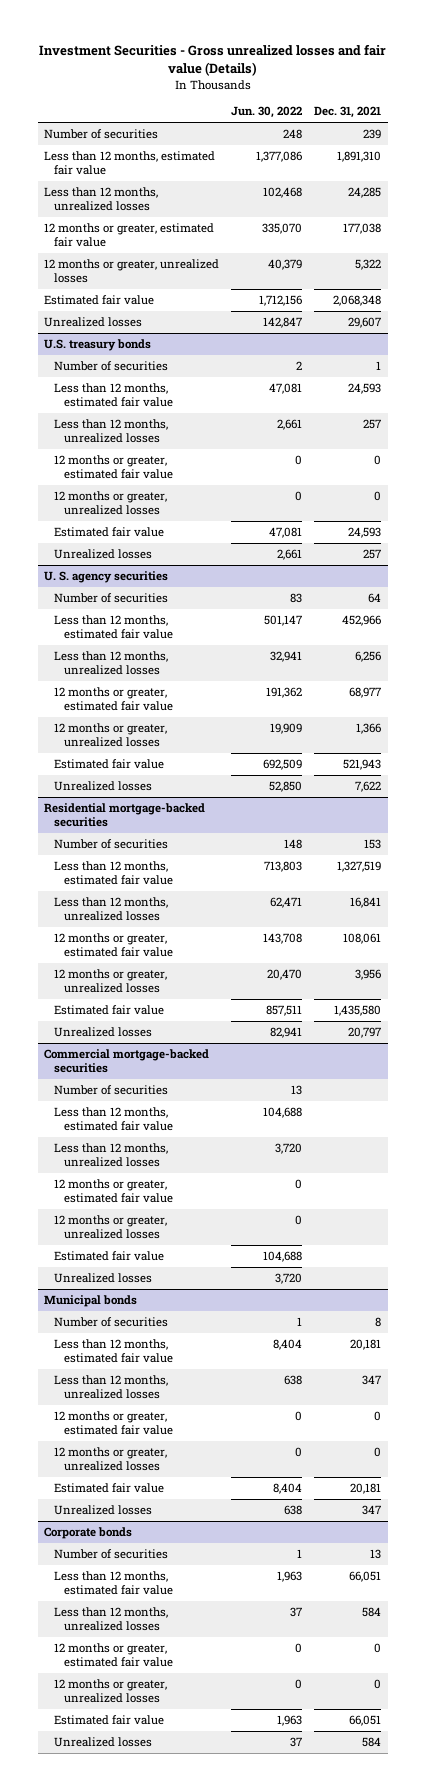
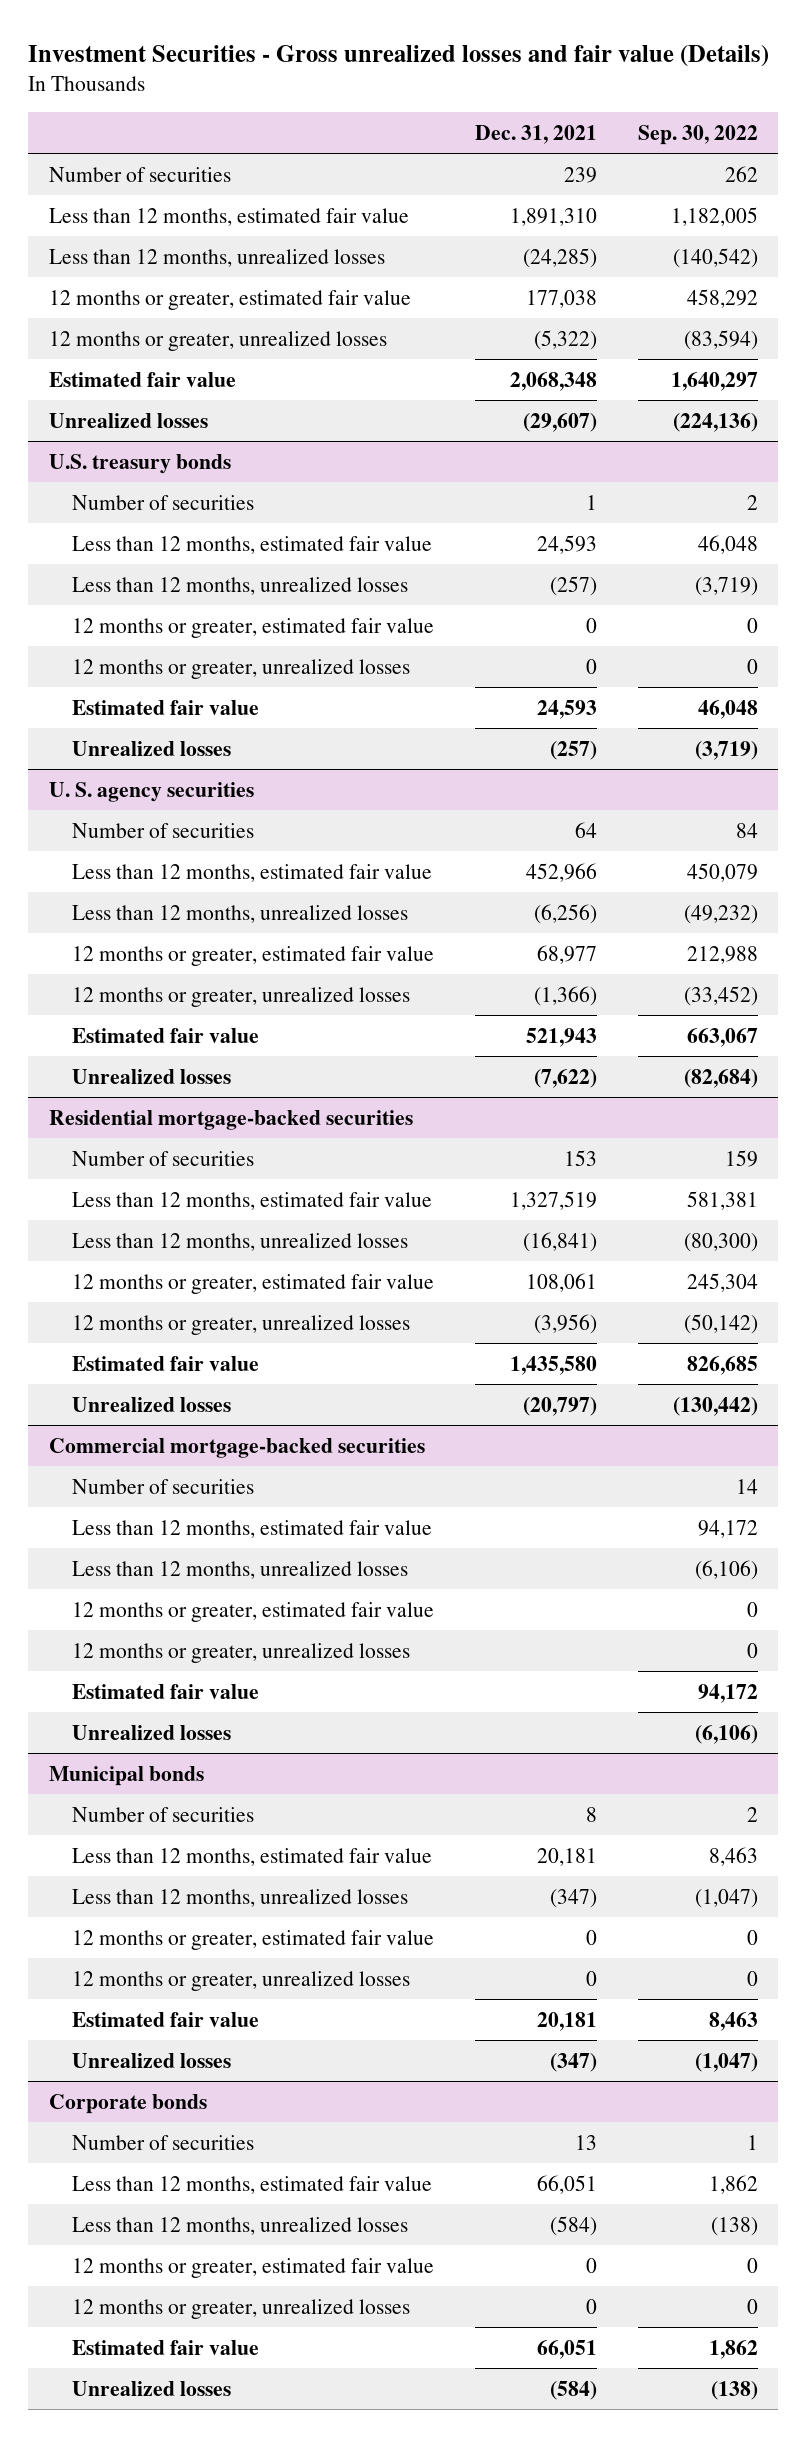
- | Jun. 30, 2022 | Dec. 31, 2021
+ | Dec. 31, 2021 | Sep. 30, 2022
- Less than 12 months, unrealized losses | 102,468 | 24,285
+ Less than 12 months, unrealized losses | (24,285) | (140,542)
- 12 months or greater, unrealized losses | 40,379 | 5,322
+ 12 months or greater, unrealized losses | (5,322) | (83,594)
- Unrealized losses | 142,847 | 29,607
+ Unrealized losses | (29,607) | (224,136)
@ U.S. treasury bonds
- Less than 12 months, unrealized losses | 2,661 | 257
+ Less than 12 months, unrealized losses | (257) | (3,719)
- Unrealized losses | 2,661 | 257
+ Unrealized losses | (257) | (3,719)
@ U. S. agency securities
- Less than 12 months, unrealized losses | 32,941 | 6,256
+ Less than 12 months, unrealized losses | (6,256) | (49,232)
- 12 months or greater, unrealized losses | 19,909 | 1,366
+ 12 months or greater, unrealized losses | (1,366) | (33,452)
- Unrealized losses | 52,850 | 7,622
+ Unrealized losses | (7,622) | (82,684)
@ Residential mortgage-backed securities
- Less than 12 months, unrealized losses | 62,471 | 16,841
+ Less than 12 months, unrealized losses | (16,841) | (80,300)
- 12 months or greater, unrealized losses | 20,470 | 3,956
+ 12 months or greater, unrealized losses | (3,956) | (50,142)
- Unrealized losses | 82,941 | 20,797
+ Unrealized losses | (20,797) | (130,442)
@ Municipal bonds
- Less than 12 months, unrealized losses | 638 | 347
+ Less than 12 months, unrealized losses | (347) | (1,047)
- Unrealized losses | 638 | 347
+ Unrealized losses | (347) | (1,047)
@ Corporate bonds
- Less than 12 months, unrealized losses | 37 | 584
+ Less than 12 months, unrealized losses | (584) | (138)
- Unrealized losses | 37 | 584
+ Unrealized losses | (584) | (138)

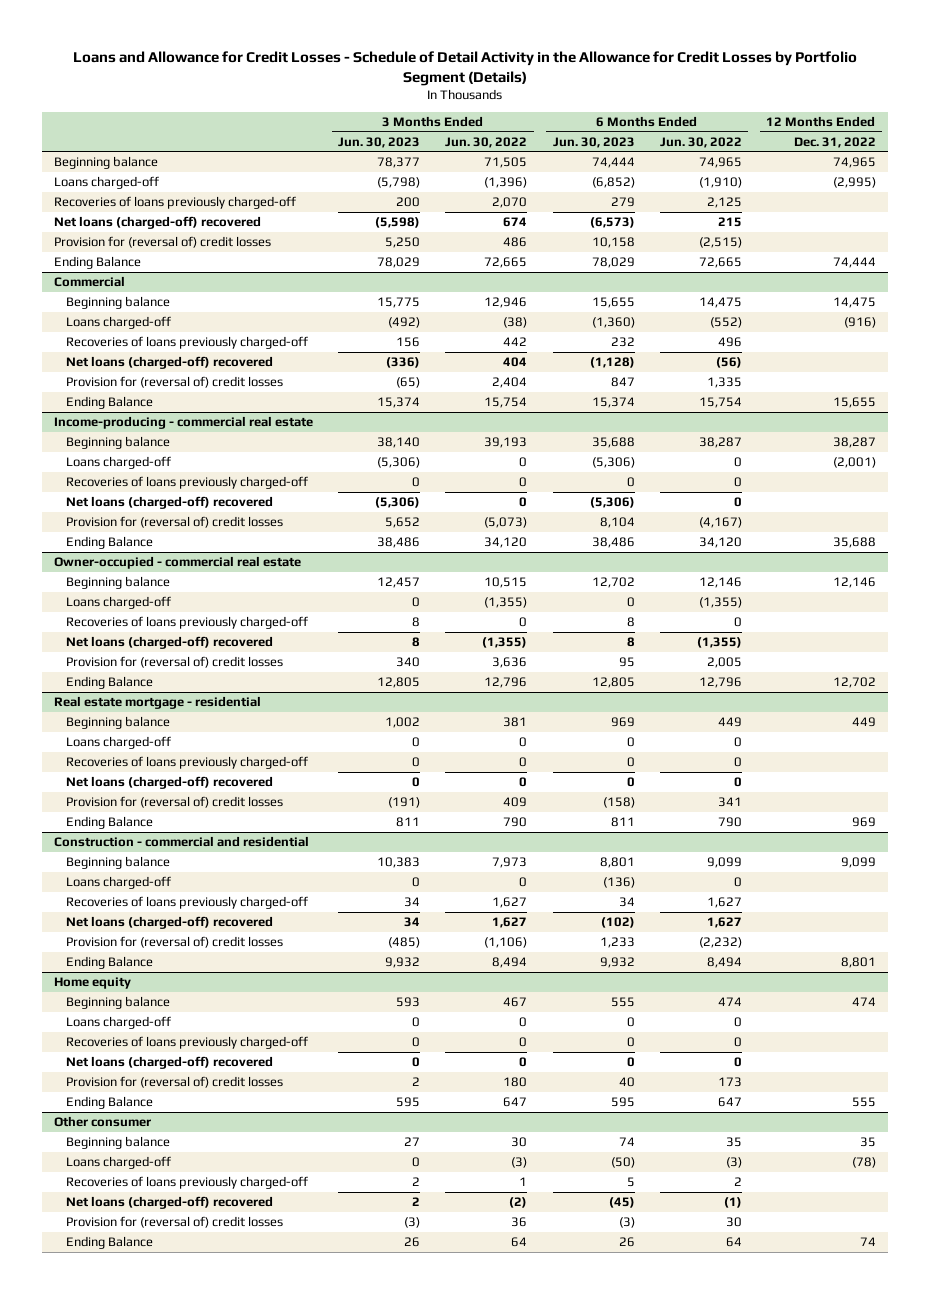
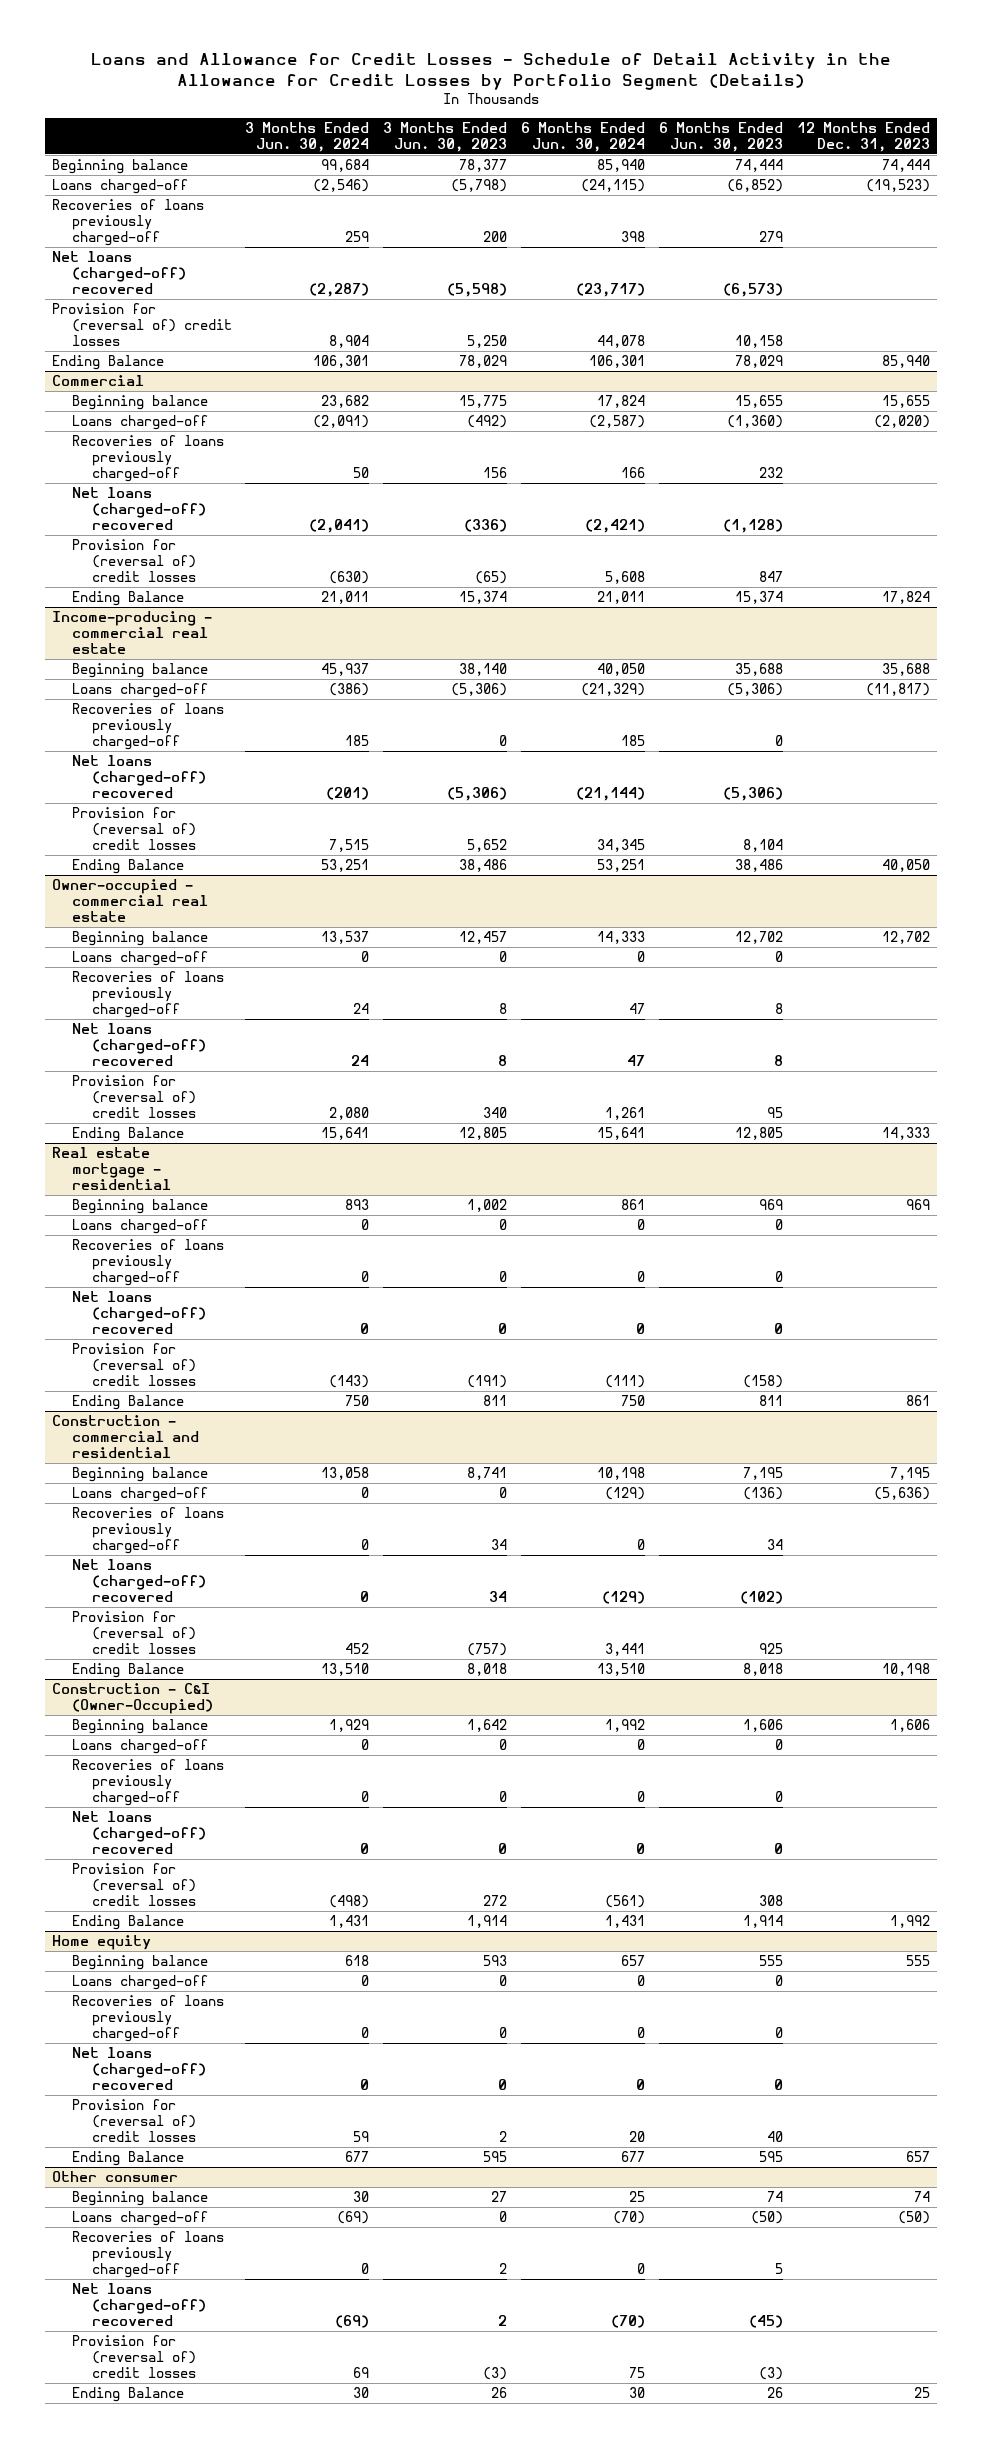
- | 3 Months Ended Jun. 30, 2023 | 3 Months Ended Jun. 30, 2022 | 6 Months Ended Jun. 30, 2023 | 6 Months Ended Jun. 30, 2022 | 12 Months Ended Dec. 31, 2022
+ | 3 Months Ended Jun. 30, 2024 | 3 Months Ended Jun. 30, 2023 | 6 Months Ended Jun. 30, 2024 | 6 Months Ended Jun. 30, 2023 | 12 Months Ended Dec. 31, 2023
@ Construction - commercial and residential
- Beginning balance | 10,383 | 7,973 | 8,801 | 9,099 | 9,099
+ Beginning balance | 13,058 | 8,741 | 10,198 | 7,195 | 7,195
- Provision for (reversal of) credit losses | (485) | (1,106) | 1,233 | (2,232) |
- Ending Balance | 9,932 | 8,494 | 9,932 | 8,494 | 8,801
+ Provision for (reversal of) credit losses | 452 | (757) | 3,441 | 925 |
+ Ending Balance | 13,510 | 8,018 | 13,510 | 8,018 | 10,198
+ Construction - C&I (Owner-Occupied)
+ Beginning balance | 1,929 | 1,642 | 1,992 | 1,606 | 1,606
+ Loans charged-off | 0 | 0 | 0 | 0 |
+ Recoveries of loans previously charged-off | 0 | 0 | 0 | 0 |
+ Net loans (charged-off) recovered | 0 | 0 | 0 | 0 |
+ Provision for (reversal of) credit losses | (498) | 272 | (561) | 308 |
+ Ending Balance | 1,431 | 1,914 | 1,431 | 1,914 | 1,992

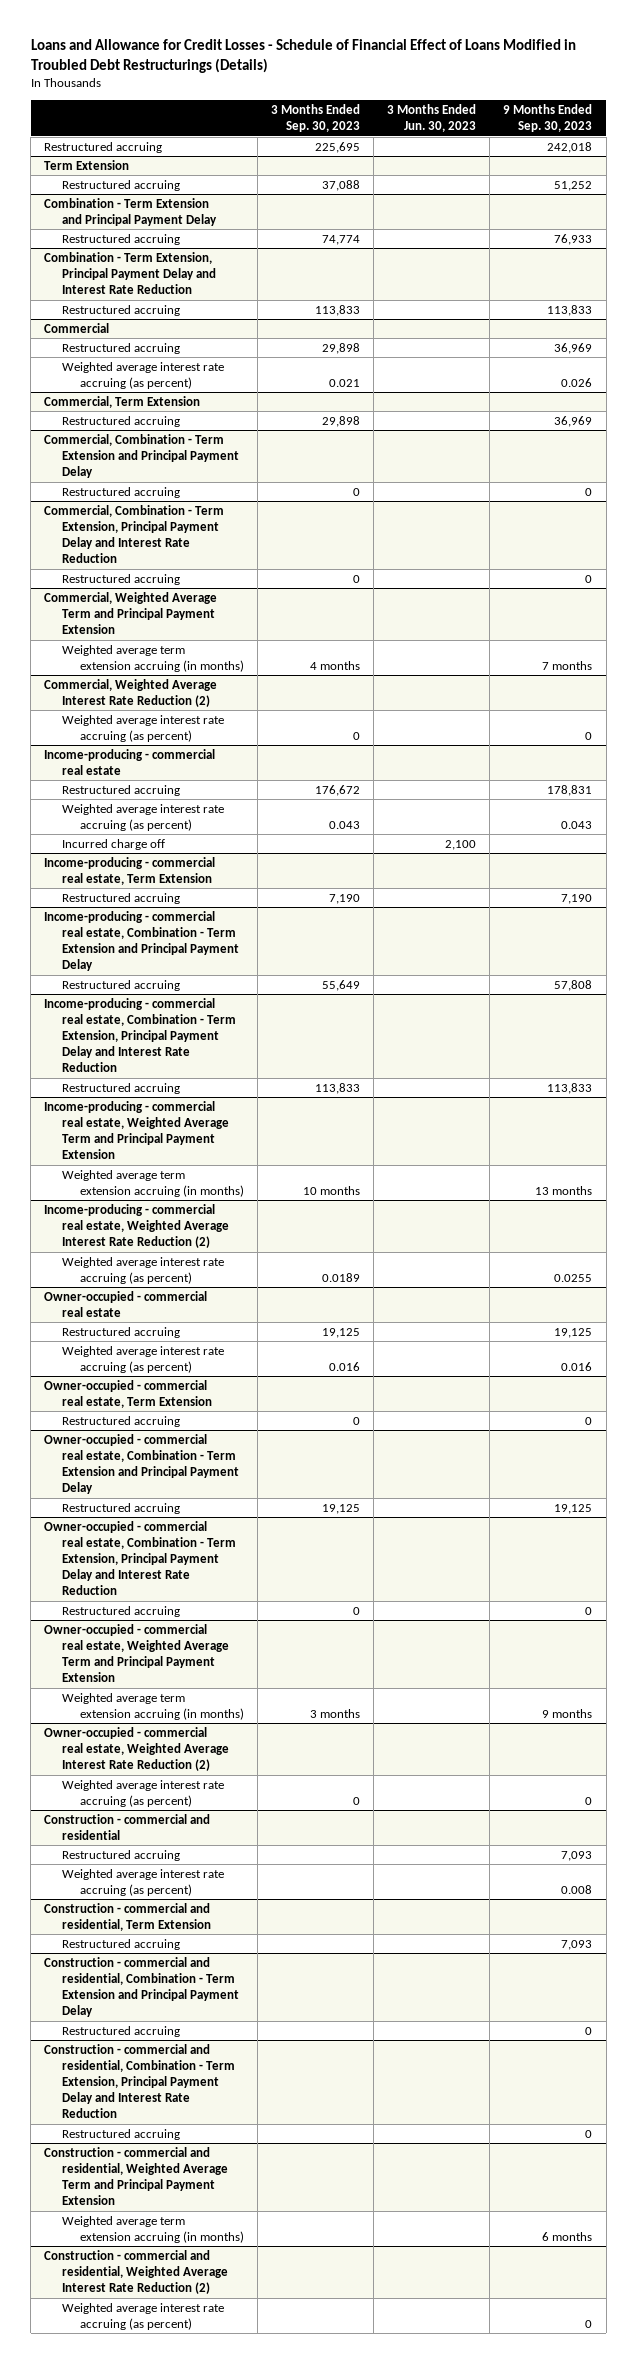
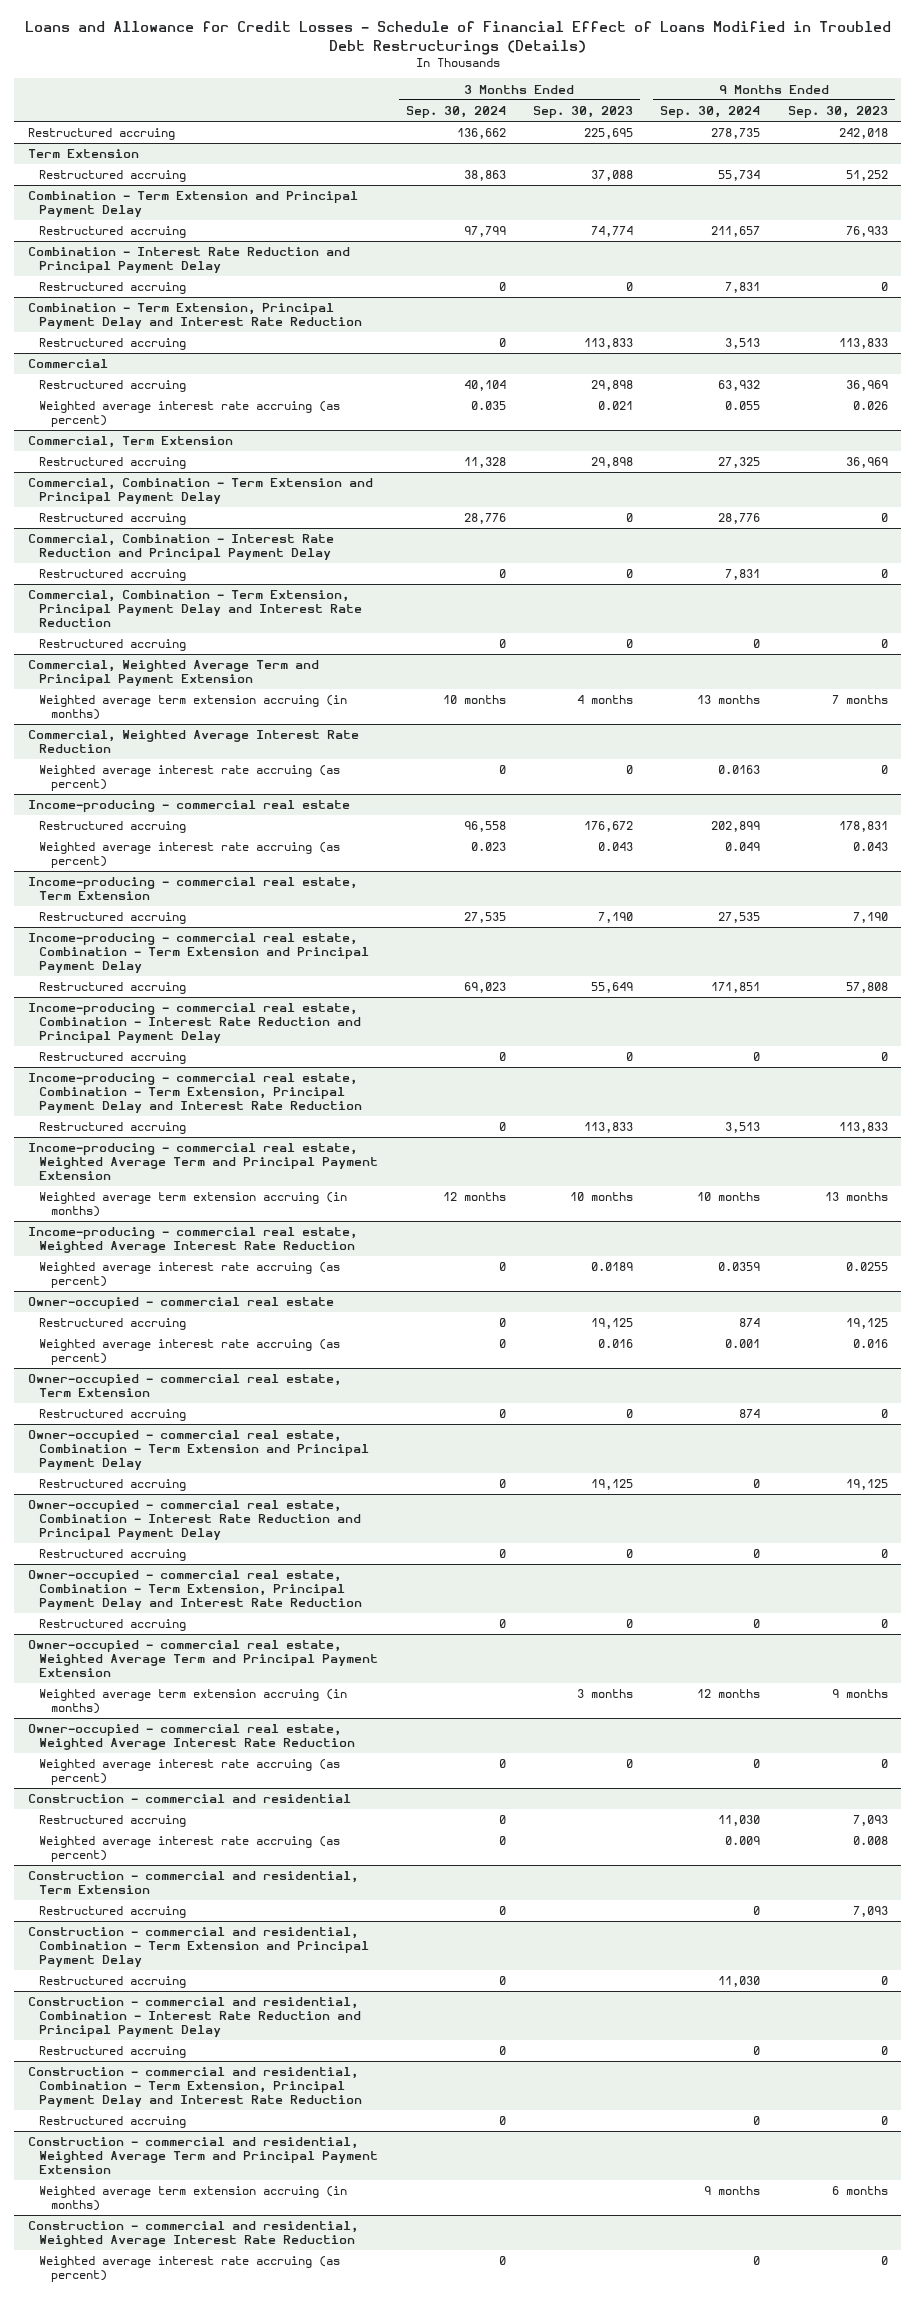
- | 3 Months Ended Sep. 30, 2023 | 3 Months Ended Jun. 30, 2023 | 9 Months Ended Sep. 30, 2023
+ | 3 Months Ended Sep. 30, 2024 | 3 Months Ended Sep. 30, 2023 | 9 Months Ended Sep. 30, 2024 | 9 Months Ended Sep. 30, 2023
+ Combination - Interest Rate Reduction and Principal Payment Delay
+ Restructured accruing | 0 | 0 | 7,831 | 0
+ Commercial, Combination - Interest Rate Reduction and Principal Payment Delay
+ Restructured accruing | 0 | 0 | 7,831 | 0
- Commercial, Weighted Average Interest Rate Reduction (2)
+ Commercial, Weighted Average Interest Rate Reduction
@ Income-producing - commercial real estate
- Incurred charge off | | 2,100 |
+ Income-producing - commercial real estate, Combination - Interest Rate Reduction and Principal Payment Delay
+ Restructured accruing | 0 | 0 | 0 | 0
- Income-producing - commercial real estate, Weighted Average Interest Rate Reduction (2)
+ Income-producing - commercial real estate, Weighted Average Interest Rate Reduction
+ Owner-occupied - commercial real estate, Combination - Interest Rate Reduction and Principal Payment Delay
+ Restructured accruing | 0 | 0 | 0 | 0
- Owner-occupied - commercial real estate, Weighted Average Interest Rate Reduction (2)
+ Owner-occupied - commercial real estate, Weighted Average Interest Rate Reduction
+ Construction - commercial and residential, Combination - Interest Rate Reduction and Principal Payment Delay
+ Restructured accruing | 0 | | 0 | 0
- Construction - commercial and residential, Weighted Average Interest Rate Reduction (2)
+ Construction - commercial and residential, Weighted Average Interest Rate Reduction

